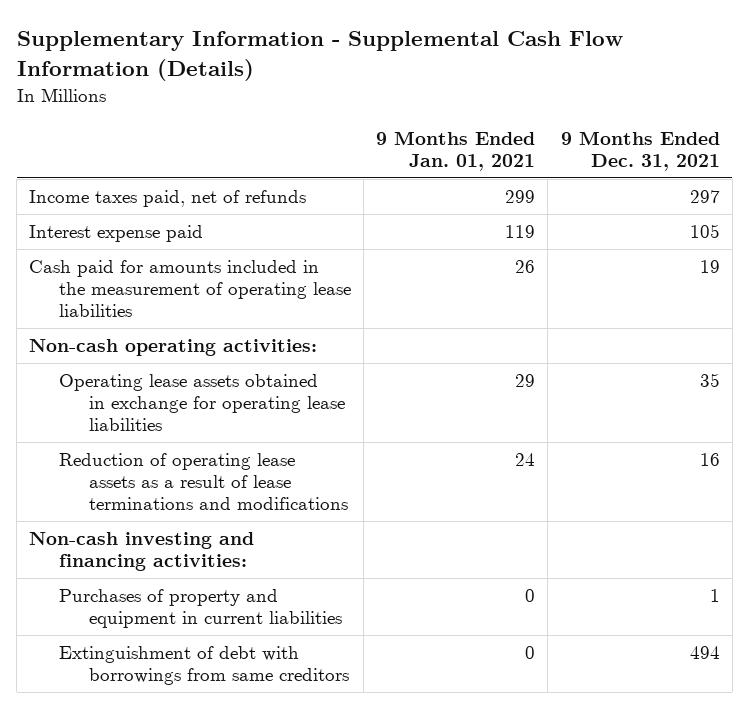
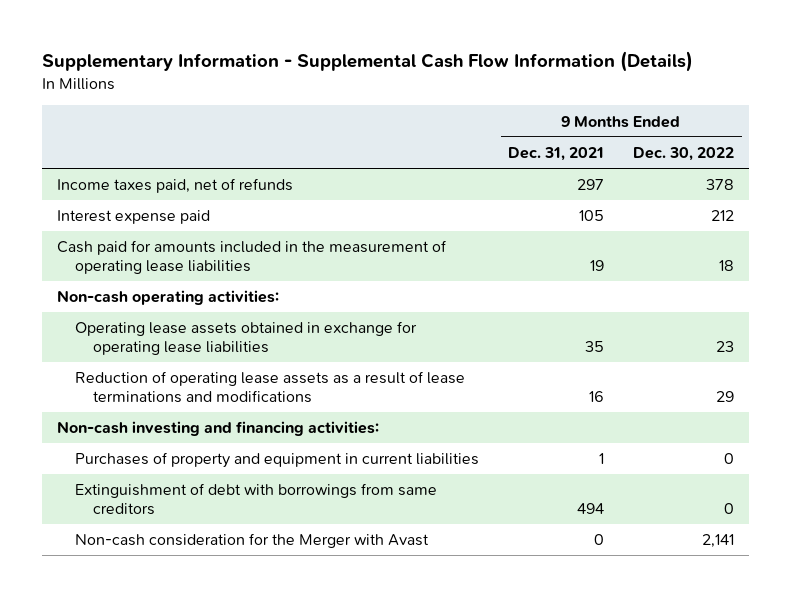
- | 9 Months Ended Jan. 01, 2021 | 9 Months Ended Dec. 31, 2021
+ | 9 Months Ended Dec. 31, 2021 | 9 Months Ended Dec. 30, 2022
+ Non-cash consideration for the Merger with Avast | 0 | 2,141

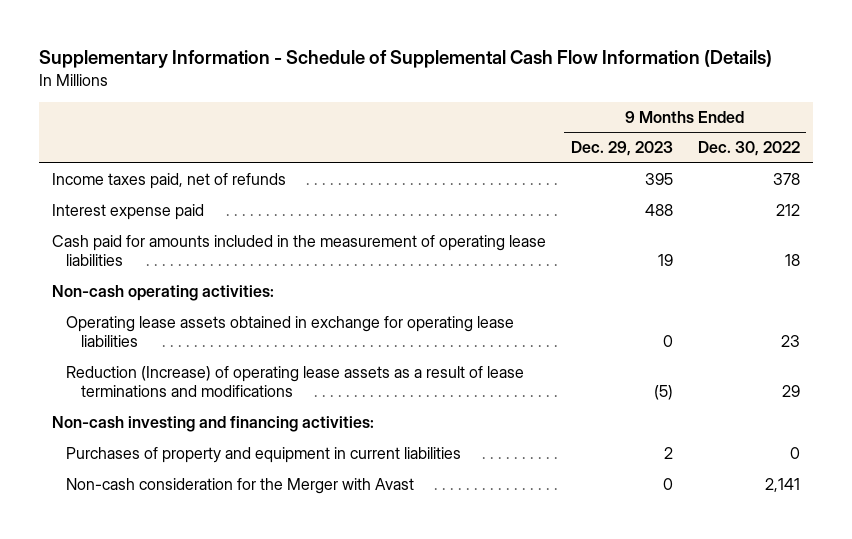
- Supplementary Information - Supplemental Cash Flow Information (Details)
+ Supplementary Information - Schedule of Supplemental Cash Flow Information (Details)
- | 9 Months Ended Dec. 31, 2021 | 9 Months Ended Dec. 30, 2022
+ | 9 Months Ended Dec. 29, 2023 | 9 Months Ended Dec. 30, 2022
- Reduction of operating lease assets as a result of lease terminations and modifications | 16 | 29
+ Reduction (Increase) of operating lease assets as a result of lease terminations and modifications | (5) | 29
- Extinguishment of debt with borrowings from same creditors | 494 | 0

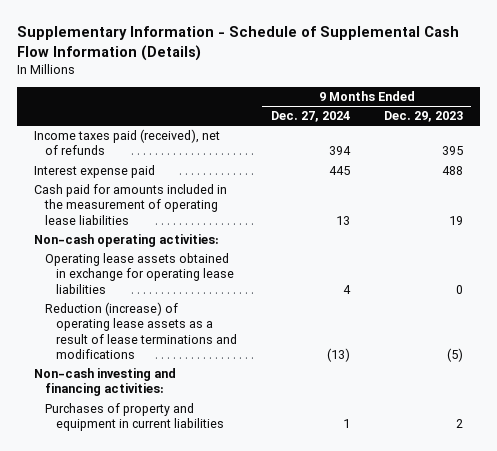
- | 9 Months Ended Dec. 29, 2023 | 9 Months Ended Dec. 30, 2022
+ | 9 Months Ended Dec. 27, 2024 | 9 Months Ended Dec. 29, 2023
- Income taxes paid, net of refunds | 395 | 378
+ Income taxes paid (received), net of refunds | 394 | 395
- Reduction (Increase) of operating lease assets as a result of lease terminations and modifications | (5) | 29
+ Reduction (increase) of operating lease assets as a result of lease terminations and modifications | (13) | (5)
- Non-cash consideration for the Merger with Avast | 0 | 2,141

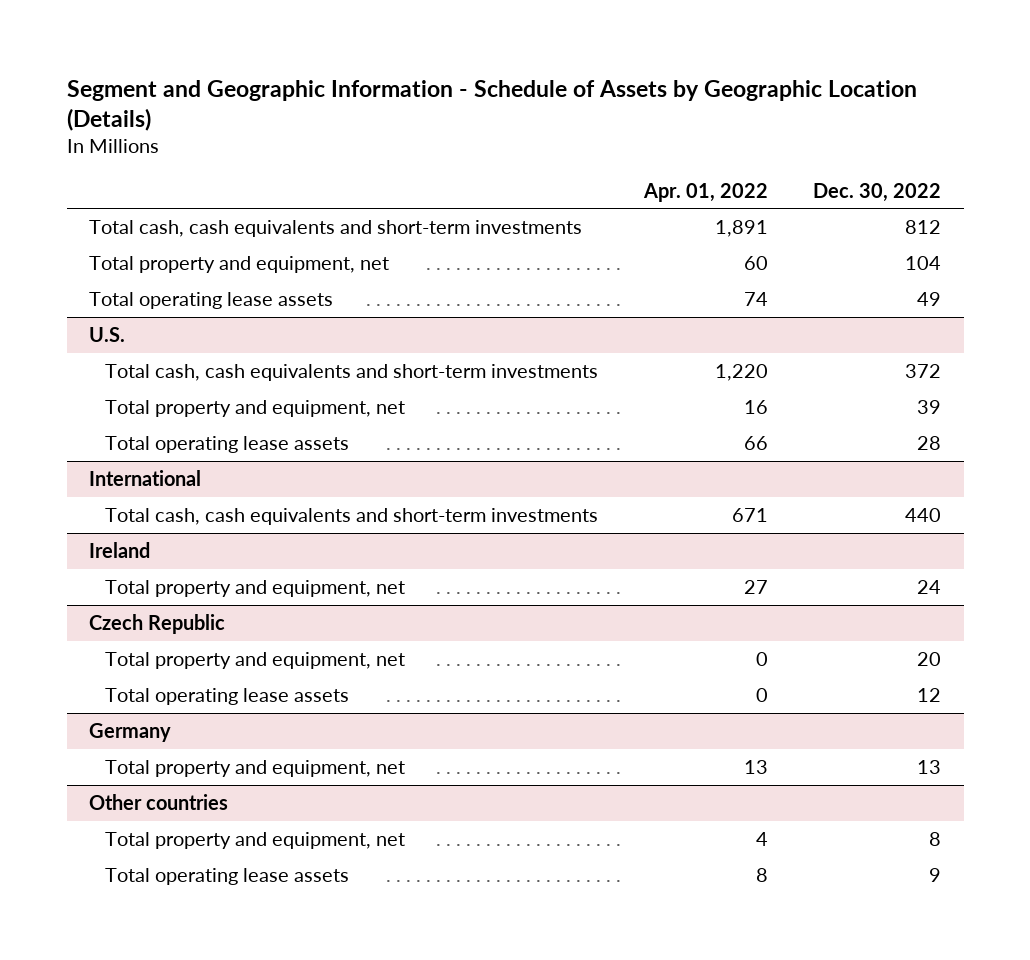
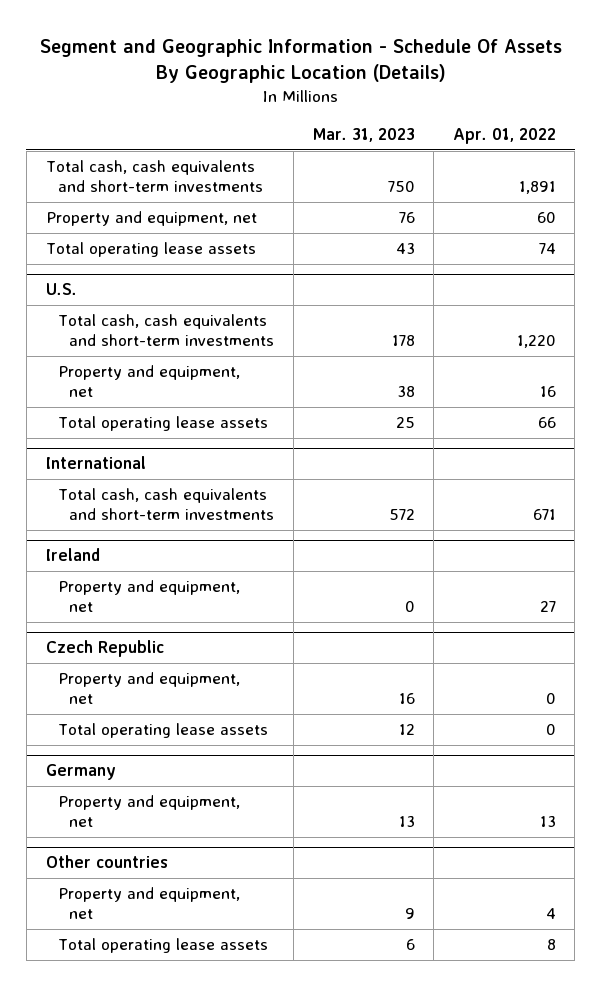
- Segment and Geographic Information - Schedule of Assets by Geographic Location (Details)
+ Segment and Geographic Information - Schedule Of Assets By Geographic Location (Details)
- | Apr. 01, 2022 | Dec. 30, 2022
+ | Mar. 31, 2023 | Apr. 01, 2022
- Total property and equipment, net | 60 | 104
+ Property and equipment, net | 76 | 60
@ U.S.
- Total property and equipment, net | 16 | 39
+ Property and equipment, net | 38 | 16
@ Ireland
- Total property and equipment, net | 27 | 24
+ Property and equipment, net | 0 | 27
@ Czech Republic
- Total property and equipment, net | 0 | 20
+ Property and equipment, net | 16 | 0
@ Germany
- Total property and equipment, net | 13 | 13
+ Property and equipment, net | 13 | 13
@ Other countries
- Total property and equipment, net | 4 | 8
+ Property and equipment, net | 9 | 4

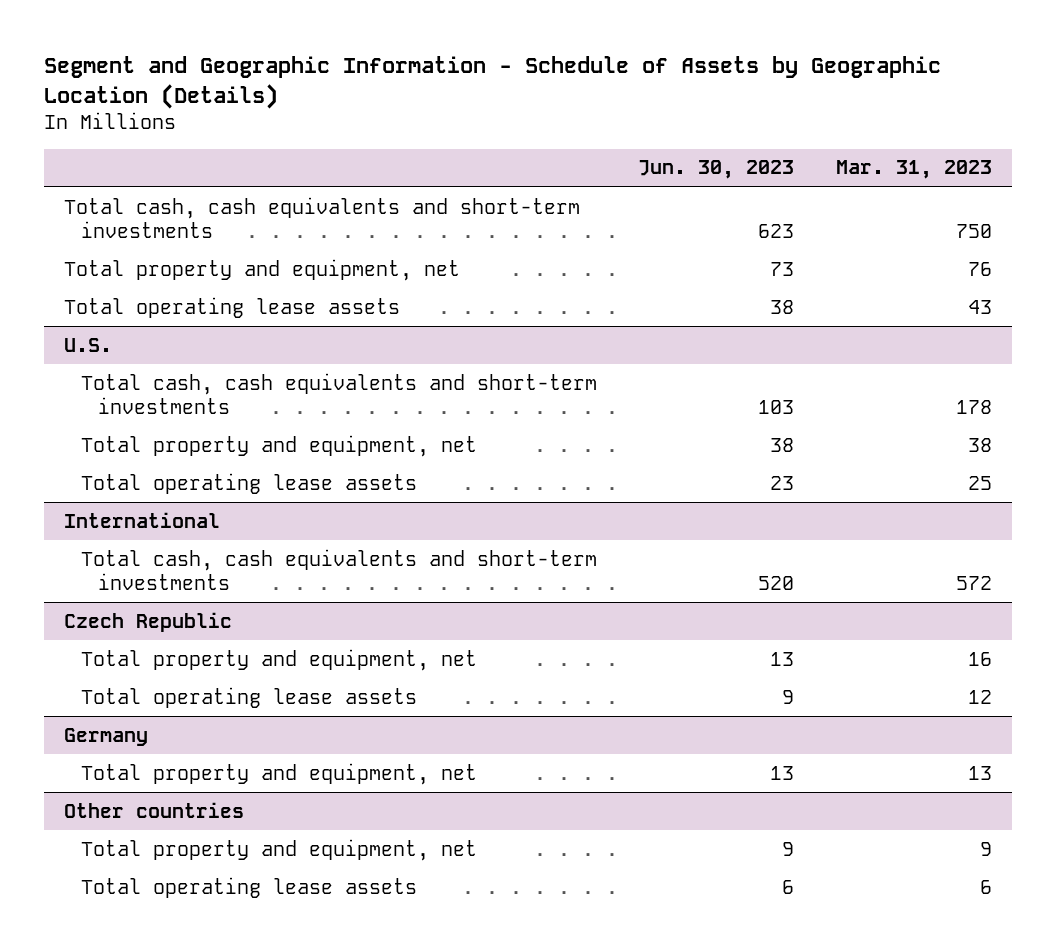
- Segment and Geographic Information - Schedule Of Assets By Geographic Location (Details)
+ Segment and Geographic Information - Schedule of Assets by Geographic Location (Details)
- | Mar. 31, 2023 | Apr. 01, 2022
+ | Jun. 30, 2023 | Mar. 31, 2023
- Property and equipment, net | 76 | 60
+ Total property and equipment, net | 73 | 76
@ U.S.
- Property and equipment, net | 38 | 16
+ Total property and equipment, net | 38 | 38
- Ireland
- Property and equipment, net | 0 | 27
@ Czech Republic
- Property and equipment, net | 16 | 0
+ Total property and equipment, net | 13 | 16
@ Germany
- Property and equipment, net | 13 | 13
+ Total property and equipment, net | 13 | 13
@ Other countries
- Property and equipment, net | 9 | 4
+ Total property and equipment, net | 9 | 9

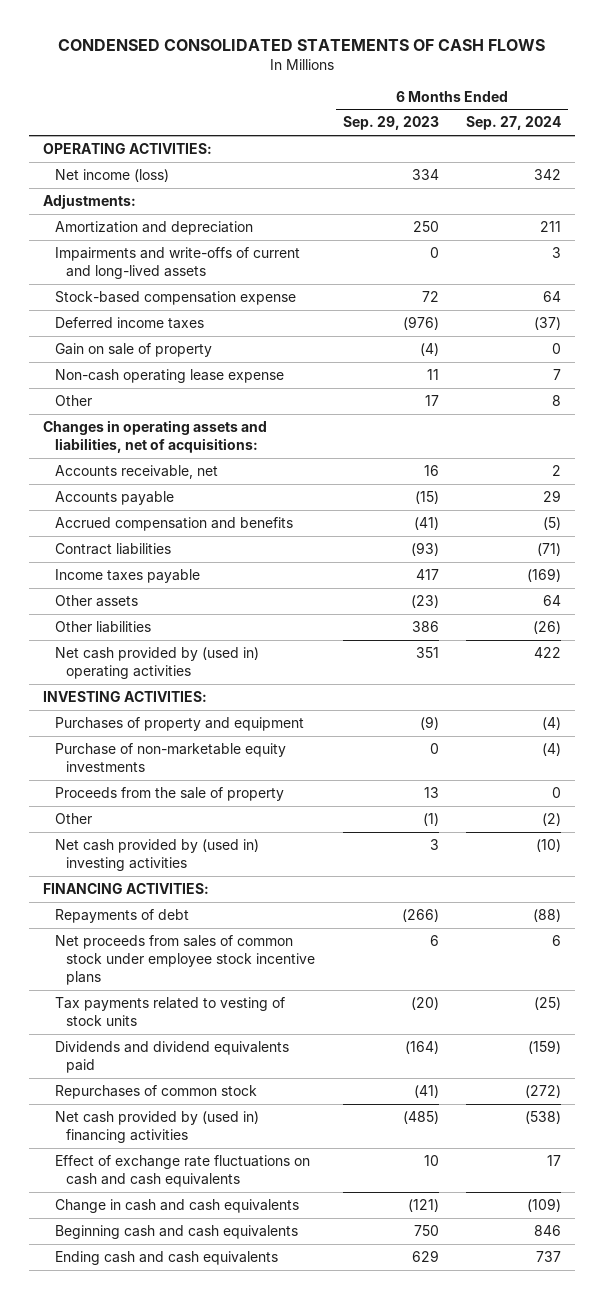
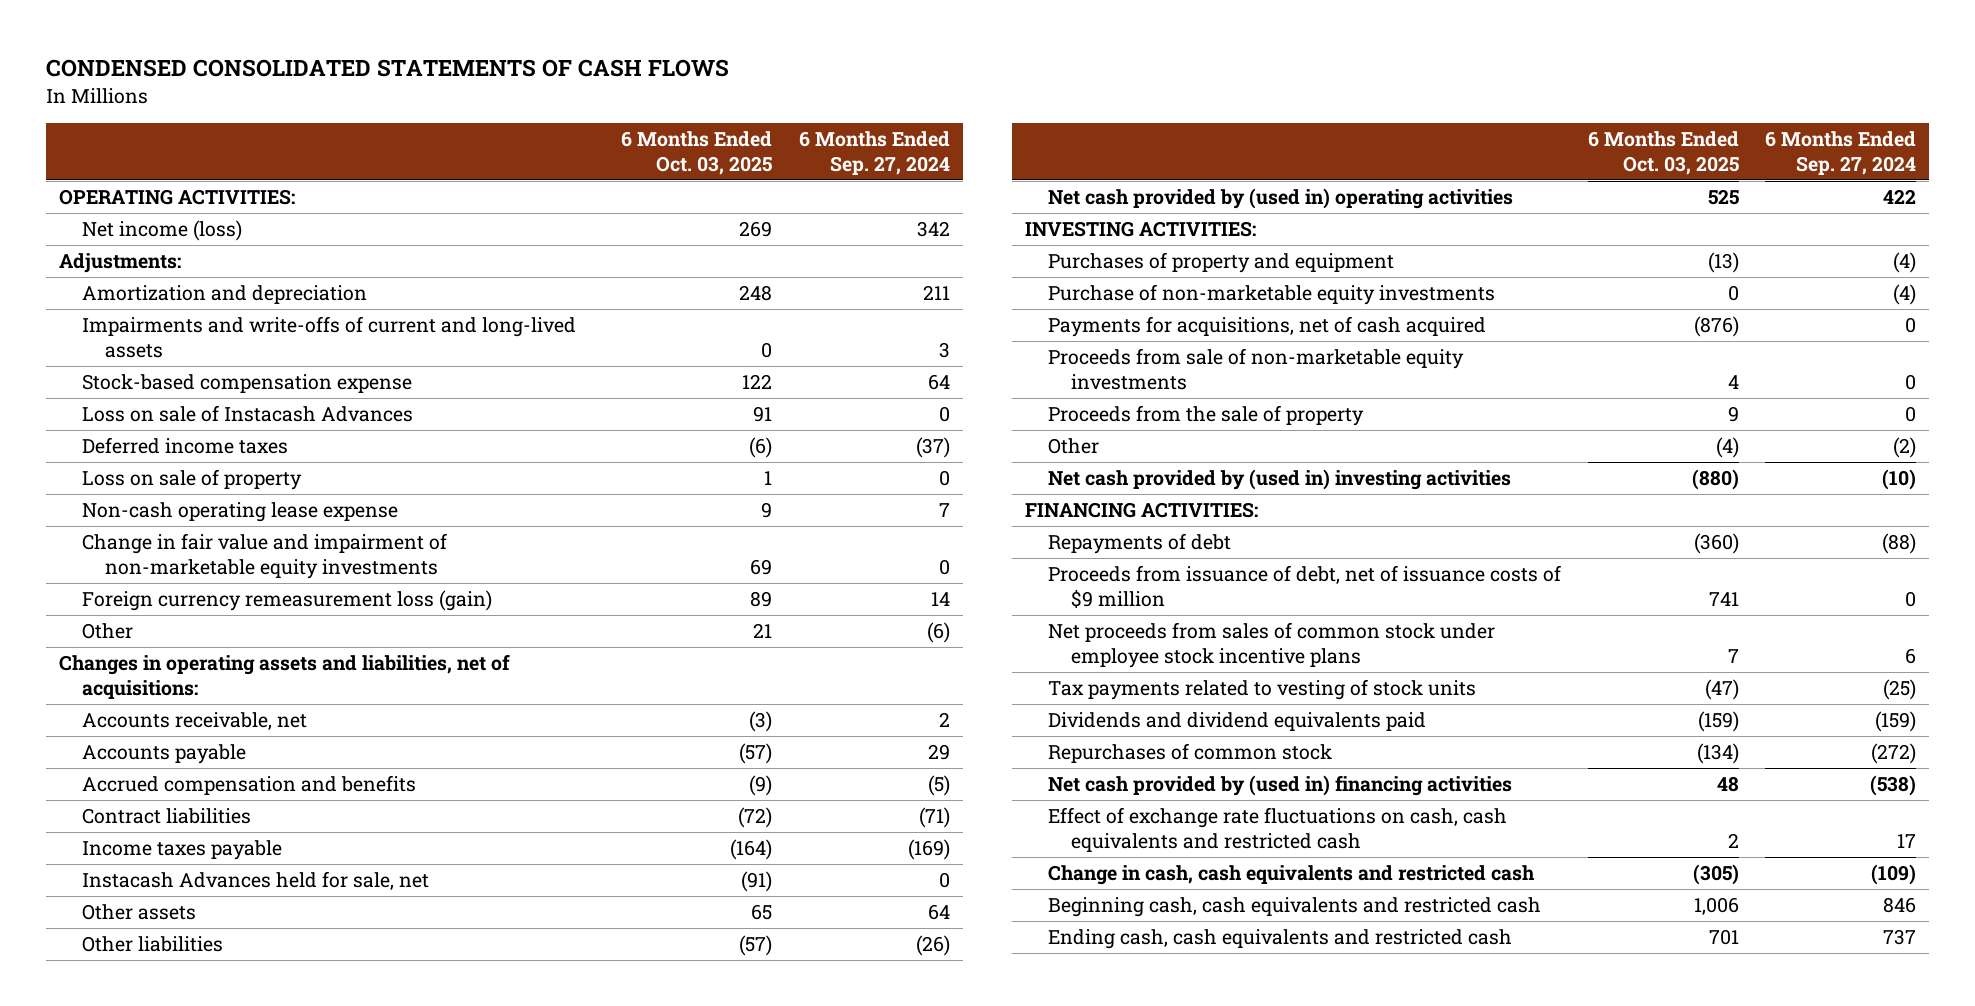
- | 6 Months Ended Sep. 29, 2023 | 6 Months Ended Sep. 27, 2024
+ | 6 Months Ended Oct. 03, 2025 | 6 Months Ended Sep. 27, 2024
+ Loss on sale of Instacash Advances | 91 | 0
- Gain on sale of property | (4) | 0
+ Loss on sale of property | 1 | 0
- Other | 17 | 8
+ Change in fair value and impairment of non-marketable equity investments | 69 | 0
+ Foreign currency remeasurement loss (gain) | 89 | 14
+ Other | 21 | (6)
+ Instacash Advances held for sale, net | (91) | 0
+ Payments for acquisitions, net of cash acquired | (876) | 0
+ Proceeds from sale of non-marketable equity investments | 4 | 0
+ Proceeds from issuance of debt, net of issuance costs of $9 million | 741 | 0
- Effect of exchange rate fluctuations on cash and cash equivalents | 10 | 17
- Change in cash and cash equivalents | (121) | (109)
- Beginning cash and cash equivalents | 750 | 846
- Ending cash and cash equivalents | 629 | 737
+ Effect of exchange rate fluctuations on cash, cash equivalents and restricted cash | 2 | 17
+ Change in cash, cash equivalents and restricted cash | (305) | (109)
+ Beginning cash, cash equivalents and restricted cash | 1,006 | 846
+ Ending cash, cash equivalents and restricted cash | 701 | 737

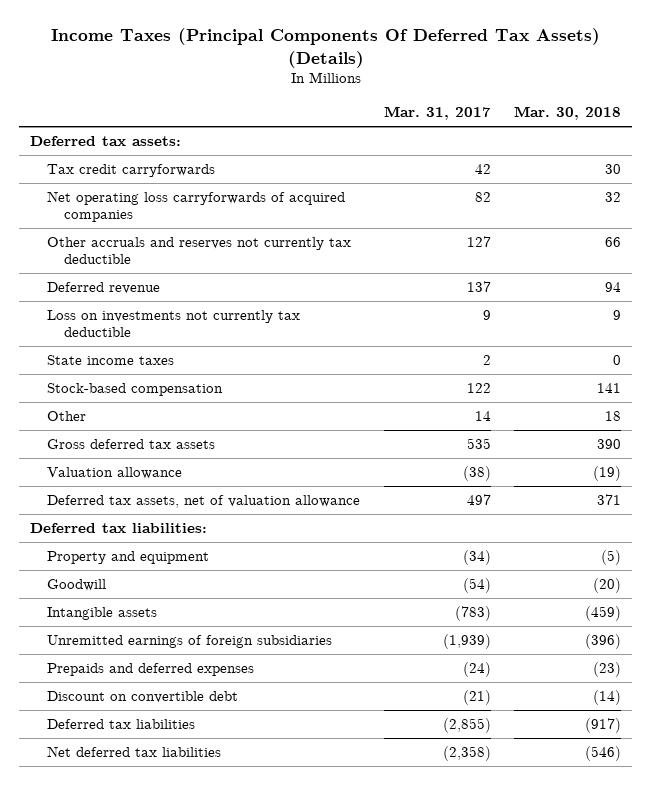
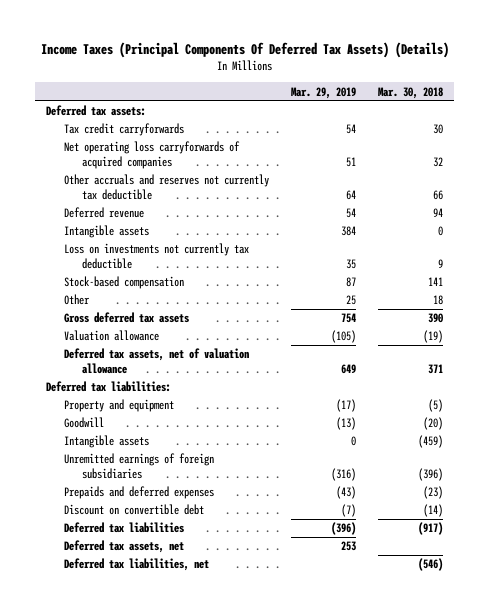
- | Mar. 31, 2017 | Mar. 30, 2018
+ | Mar. 29, 2019 | Mar. 30, 2018
+ Intangible assets | 384 | 0
- State income taxes | 2 | 0
- Net deferred tax liabilities | (2,358) | (546)
+ Deferred tax assets, net | 253 |
+ Deferred tax liabilities, net | | (546)

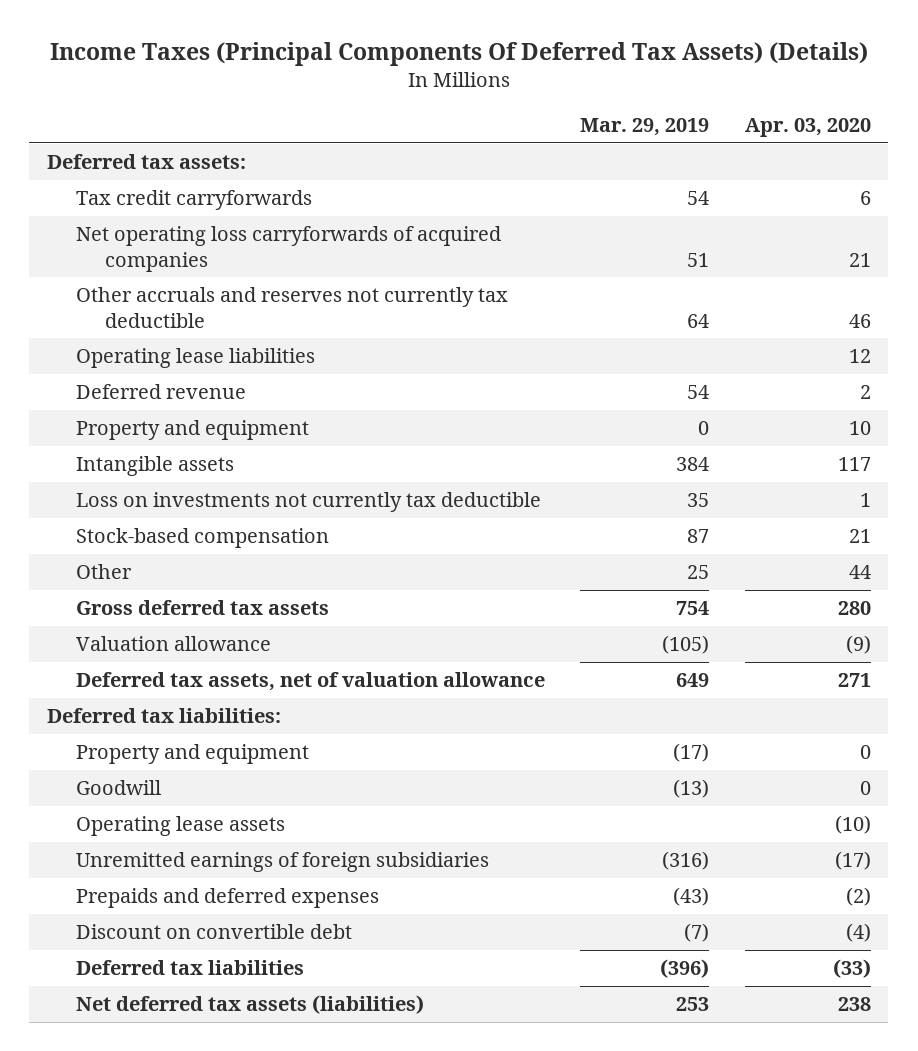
- | Mar. 29, 2019 | Mar. 30, 2018
+ | Mar. 29, 2019 | Apr. 03, 2020
+ Operating lease liabilities | | 12
+ Property and equipment | 0 | 10
- Intangible assets | 0 | (459)
+ Operating lease assets | | (10)
- Deferred tax assets, net | 253 |
- Deferred tax liabilities, net | | (546)
+ Net deferred tax assets (liabilities) | 253 | 238

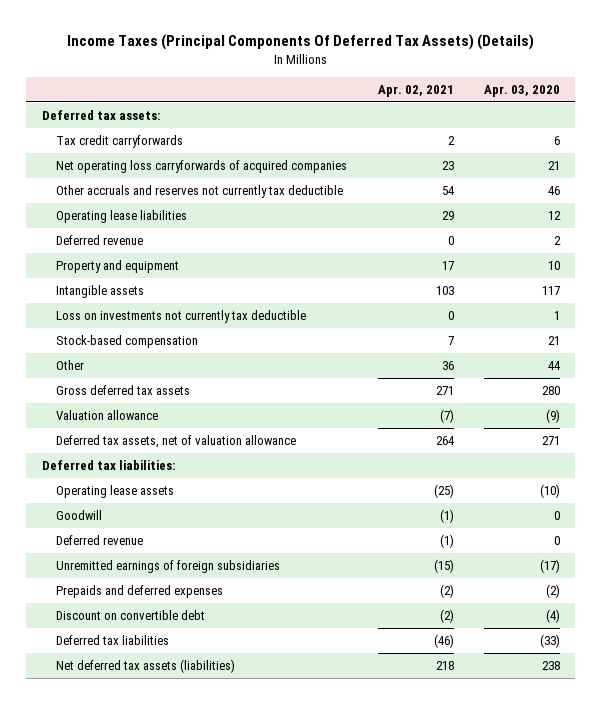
- | Mar. 29, 2019 | Apr. 03, 2020
+ | Apr. 02, 2021 | Apr. 03, 2020
- Property and equipment | (17) | 0
moved down: Goodwill | (1) | 0
+ Deferred revenue | (1) | 0

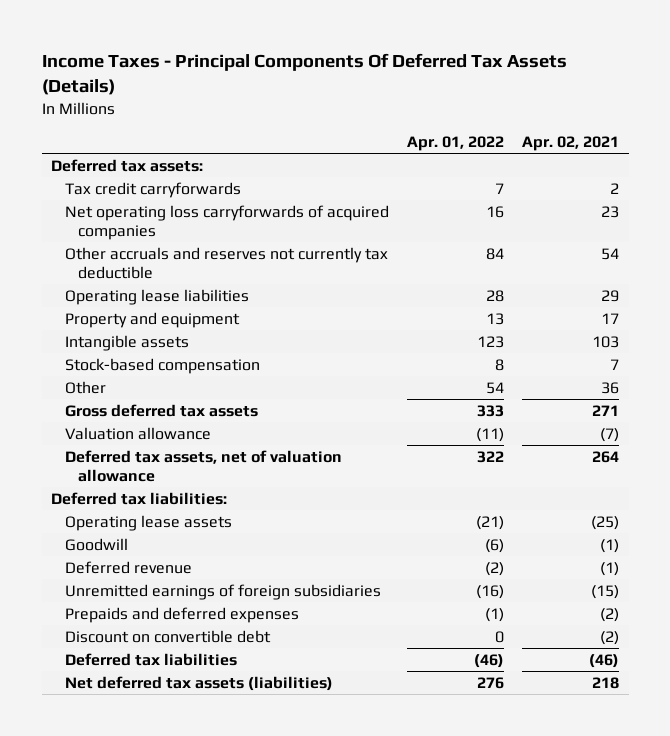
- Income Taxes (Principal Components Of Deferred Tax Assets) (Details)
+ Income Taxes - Principal Components Of Deferred Tax Assets (Details)
- | Apr. 02, 2021 | Apr. 03, 2020
+ | Apr. 01, 2022 | Apr. 02, 2021
- Deferred revenue | 0 | 2
- Loss on investments not currently tax deductible | 0 | 1

